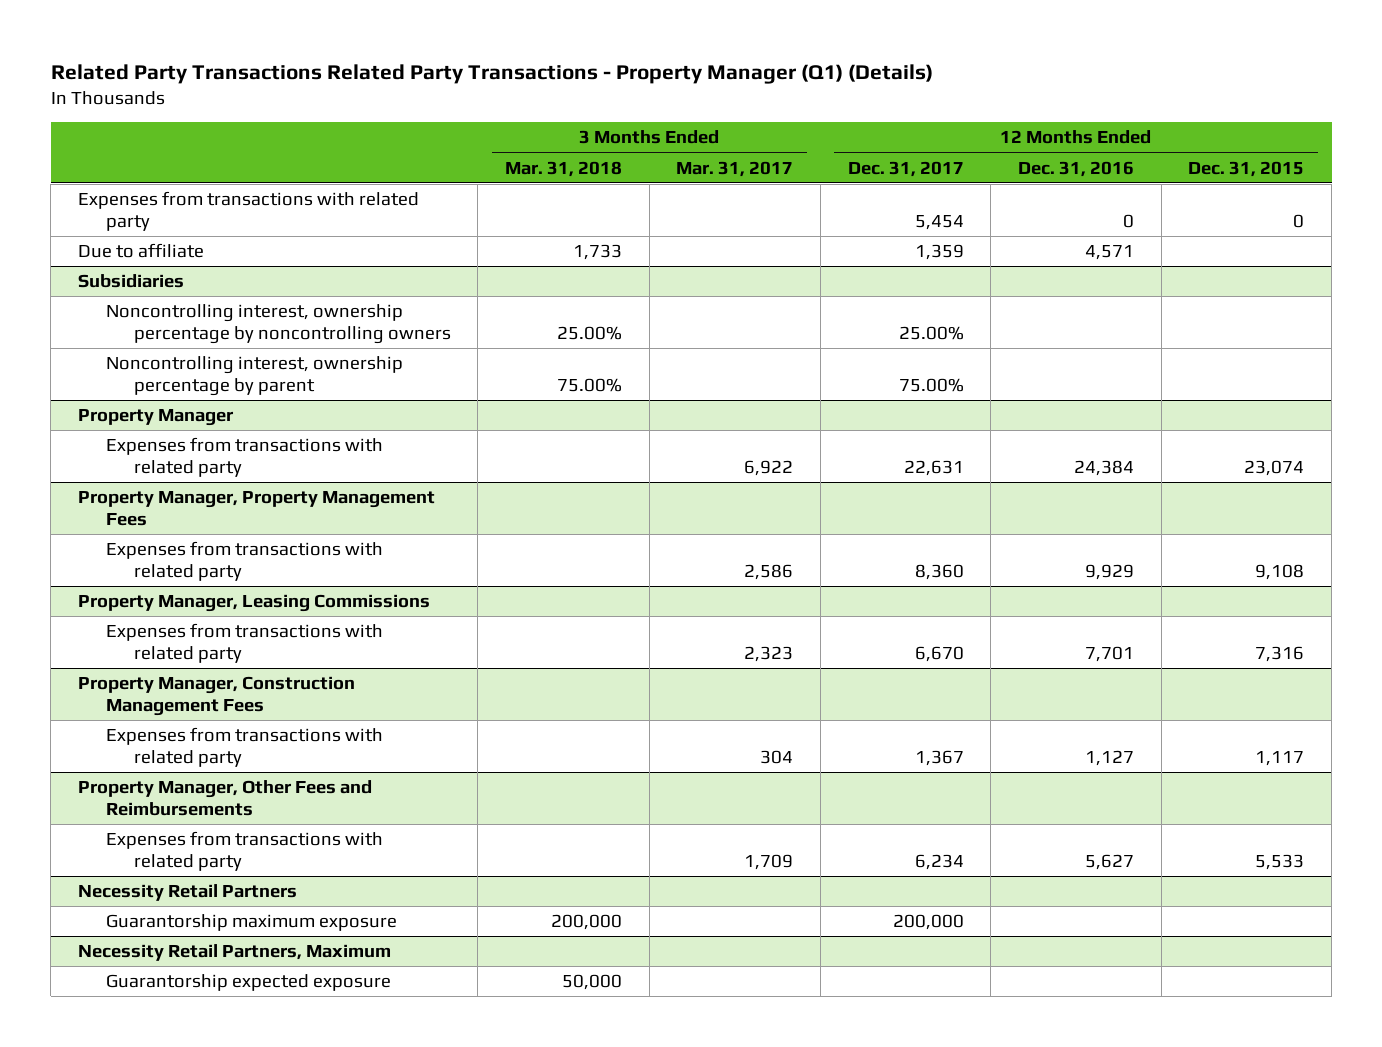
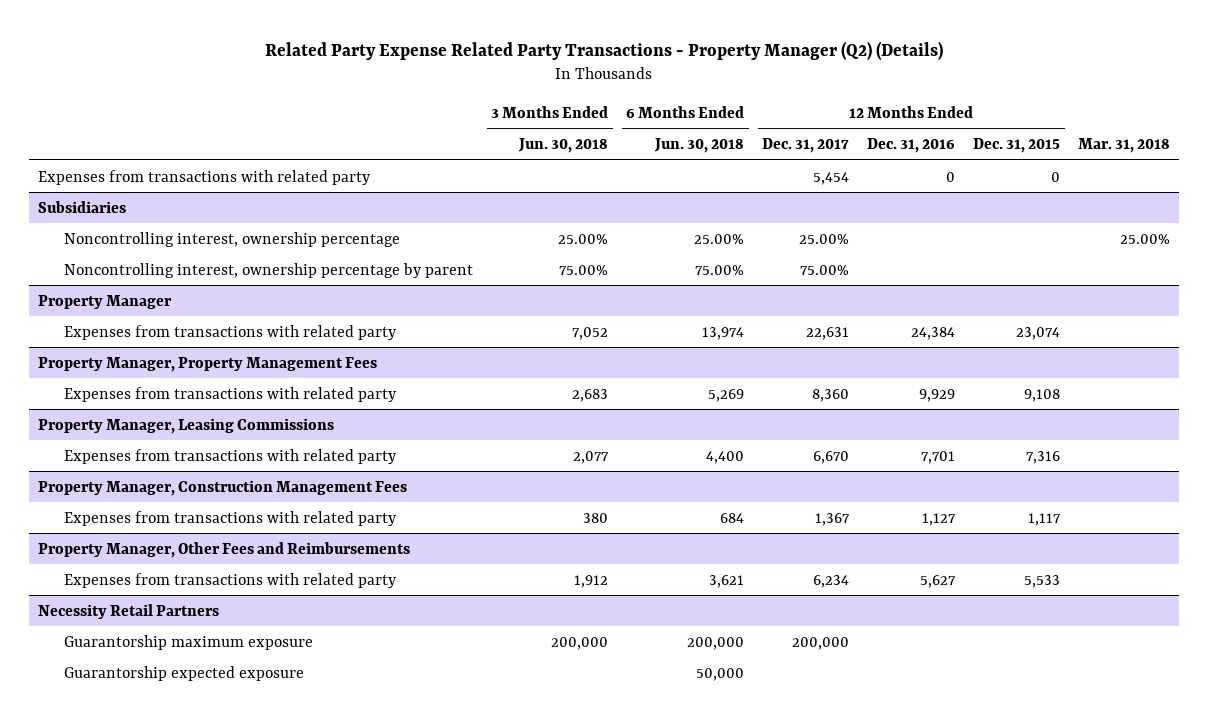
- Related Party Transactions Related Party Transactions - Property Manager (Q1) (Details)
+ Related Party Expense Related Party Transactions - Property Manager (Q2) (Details)
- | 3 Months Ended Mar. 31, 2018 | 3 Months Ended Mar. 31, 2017 | 12 Months Ended Dec. 31, 2017 | 12 Months Ended Dec. 31, 2016 | 12 Months Ended Dec. 31, 2015
+ | 3 Months Ended Jun. 30, 2018 | 6 Months Ended Jun. 30, 2018 | 12 Months Ended Dec. 31, 2017 | 12 Months Ended Dec. 31, 2016 | 12 Months Ended Dec. 31, 2015 | Mar. 31, 2018
- Due to affiliate | 1,733 | | 1,359 | 4,571 |
@ Subsidiaries
- Noncontrolling interest, ownership percentage by noncontrolling owners | 25.00% | | 25.00% | |
+ Noncontrolling interest, ownership percentage | 25.00% | 25.00% | 25.00% | | | 25.00%
- Necessity Retail Partners, Maximum

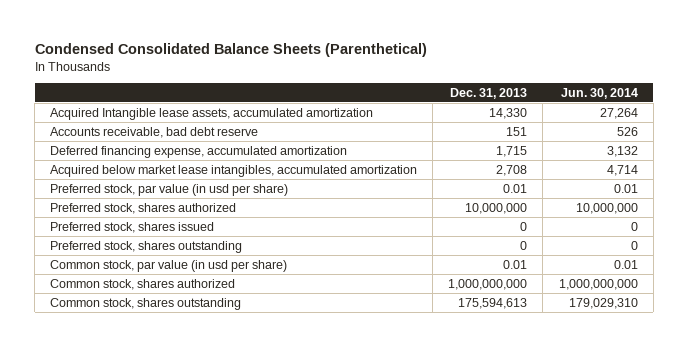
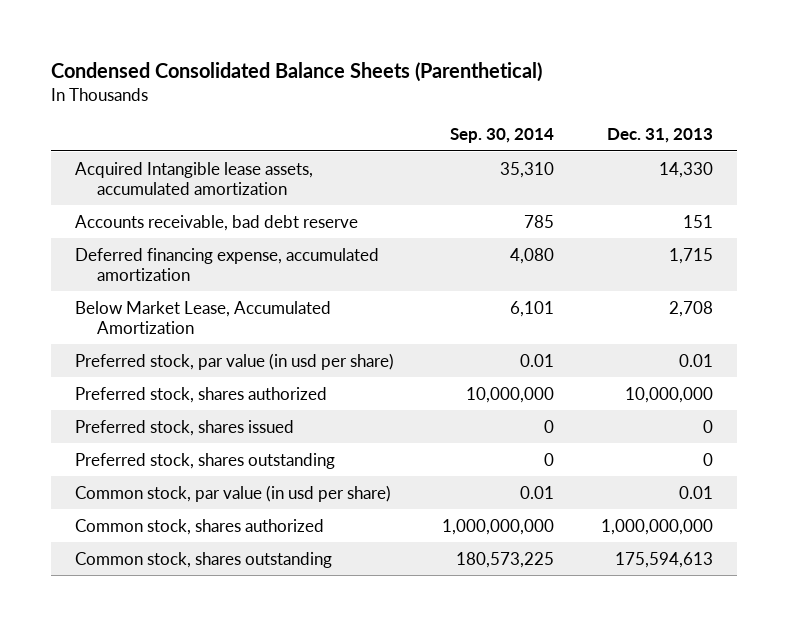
- | Dec. 31, 2013 | Jun. 30, 2014
+ | Sep. 30, 2014 | Dec. 31, 2013
- Acquired below market lease intangibles, accumulated amortization | 2,708 | 4,714
+ Below Market Lease, Accumulated Amortization | 6,101 | 2,708

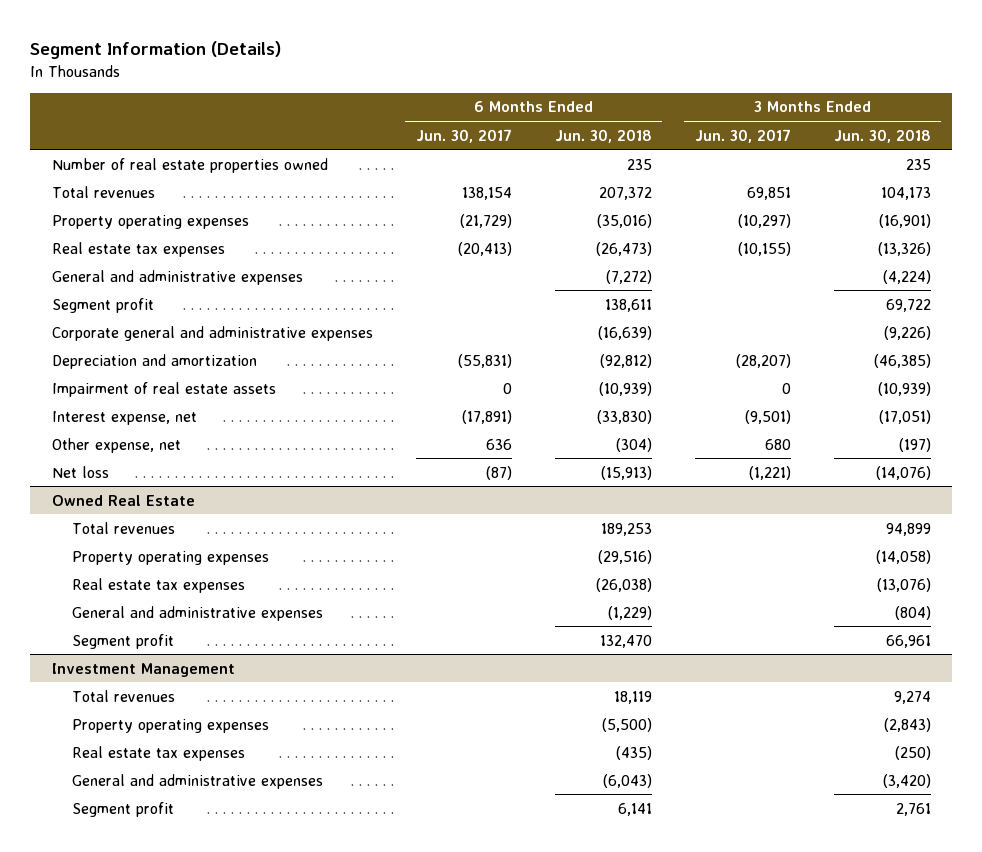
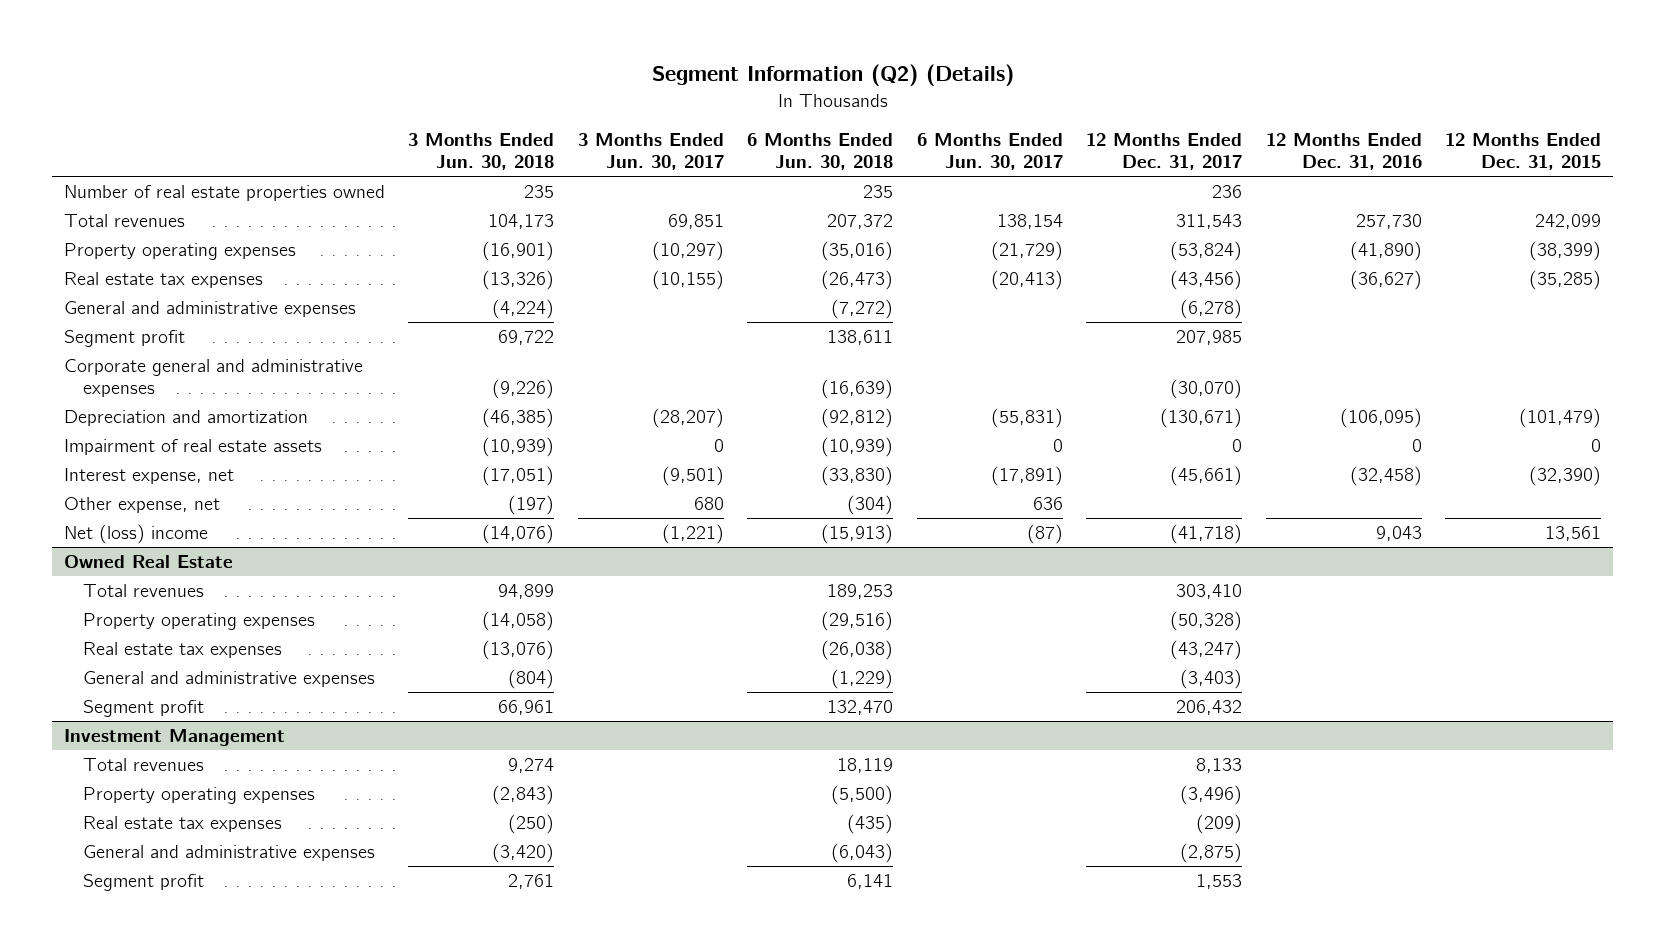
- Segment Information (Details)
+ Segment Information (Q2) (Details)
- | 6 Months Ended Jun. 30, 2017 | 6 Months Ended Jun. 30, 2018 | 3 Months Ended Jun. 30, 2017 | 3 Months Ended Jun. 30, 2018
+ | 3 Months Ended Jun. 30, 2018 | 3 Months Ended Jun. 30, 2017 | 6 Months Ended Jun. 30, 2018 | 6 Months Ended Jun. 30, 2017 | 12 Months Ended Dec. 31, 2017 | 12 Months Ended Dec. 31, 2016 | 12 Months Ended Dec. 31, 2015
- Net loss | (87) | (15,913) | (1,221) | (14,076)
+ Net (loss) income | (14,076) | (1,221) | (15,913) | (87) | (41,718) | 9,043 | 13,561

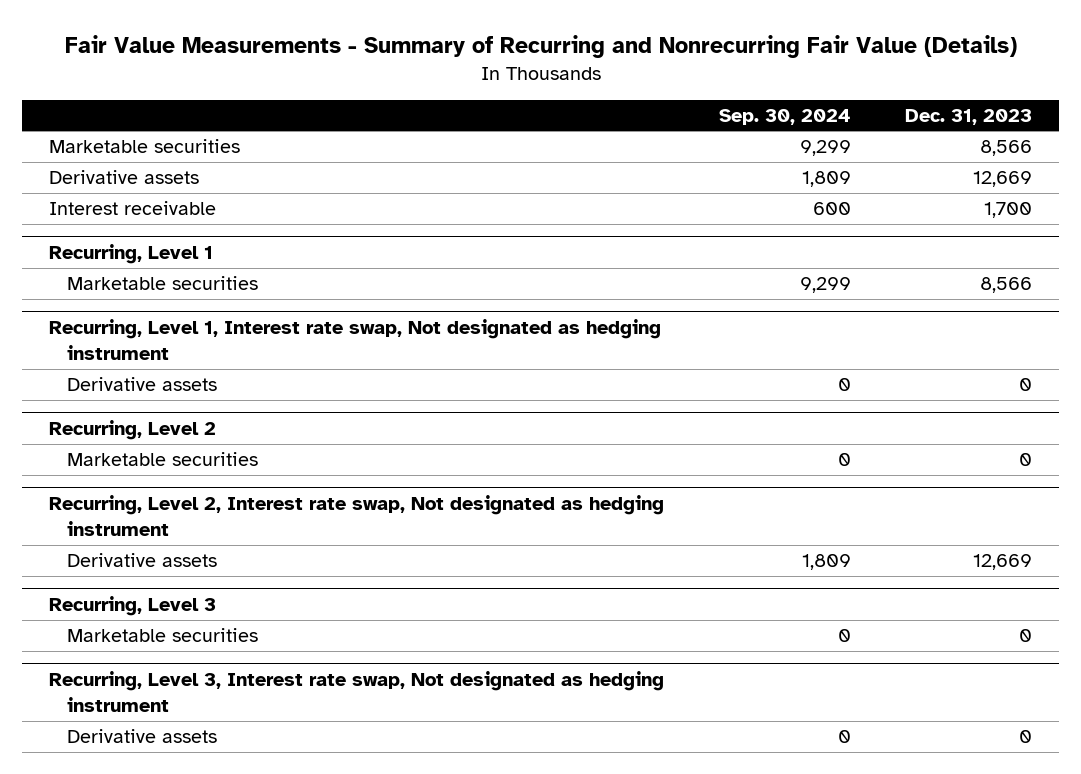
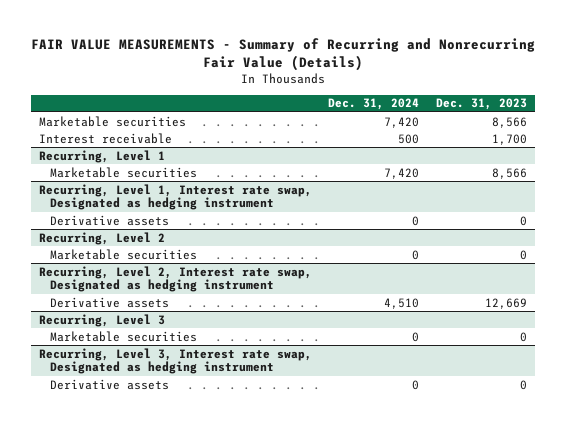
- Fair Value Measurements - Summary of Recurring and Nonrecurring Fair Value (Details)
+ FAIR VALUE MEASUREMENTS - Summary of Recurring and Nonrecurring Fair Value (Details)
- | Sep. 30, 2024 | Dec. 31, 2023
+ | Dec. 31, 2024 | Dec. 31, 2023
- Derivative assets | 1,809 | 12,669
- Recurring, Level 1, Interest rate swap, Not designated as hedging instrument
+ Recurring, Level 1, Interest rate swap, Designated as hedging instrument
- Recurring, Level 2, Interest rate swap, Not designated as hedging instrument
+ Recurring, Level 2, Interest rate swap, Designated as hedging instrument
- Recurring, Level 3, Interest rate swap, Not designated as hedging instrument
+ Recurring, Level 3, Interest rate swap, Designated as hedging instrument

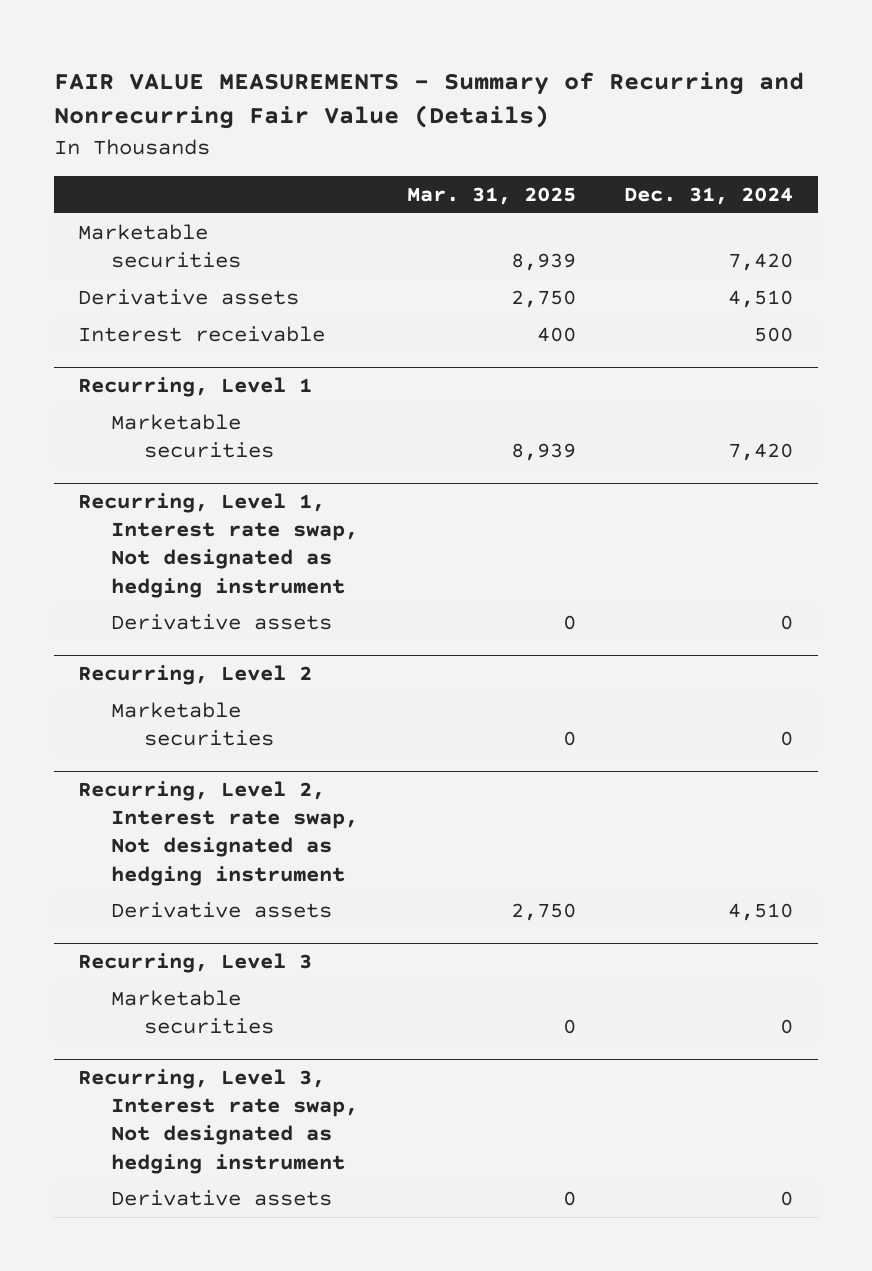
- | Dec. 31, 2024 | Dec. 31, 2023
+ | Mar. 31, 2025 | Dec. 31, 2024
+ Derivative assets | 2,750 | 4,510
- Recurring, Level 1, Interest rate swap, Designated as hedging instrument
+ Recurring, Level 1, Interest rate swap, Not designated as hedging instrument
- Recurring, Level 2, Interest rate swap, Designated as hedging instrument
+ Recurring, Level 2, Interest rate swap, Not designated as hedging instrument
- Recurring, Level 3, Interest rate swap, Designated as hedging instrument
+ Recurring, Level 3, Interest rate swap, Not designated as hedging instrument

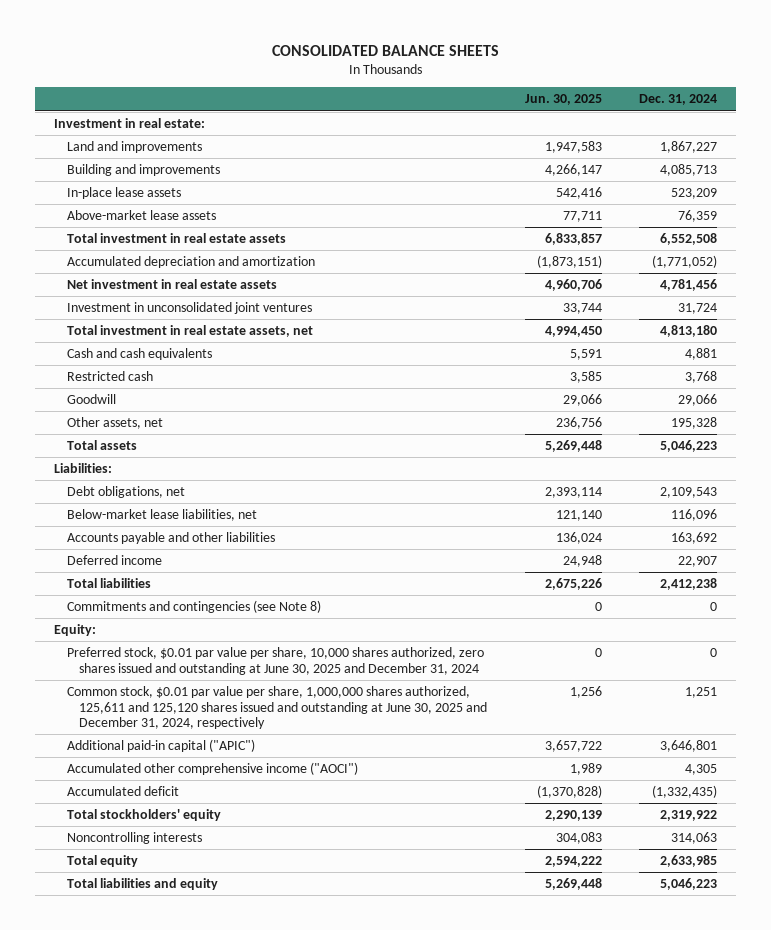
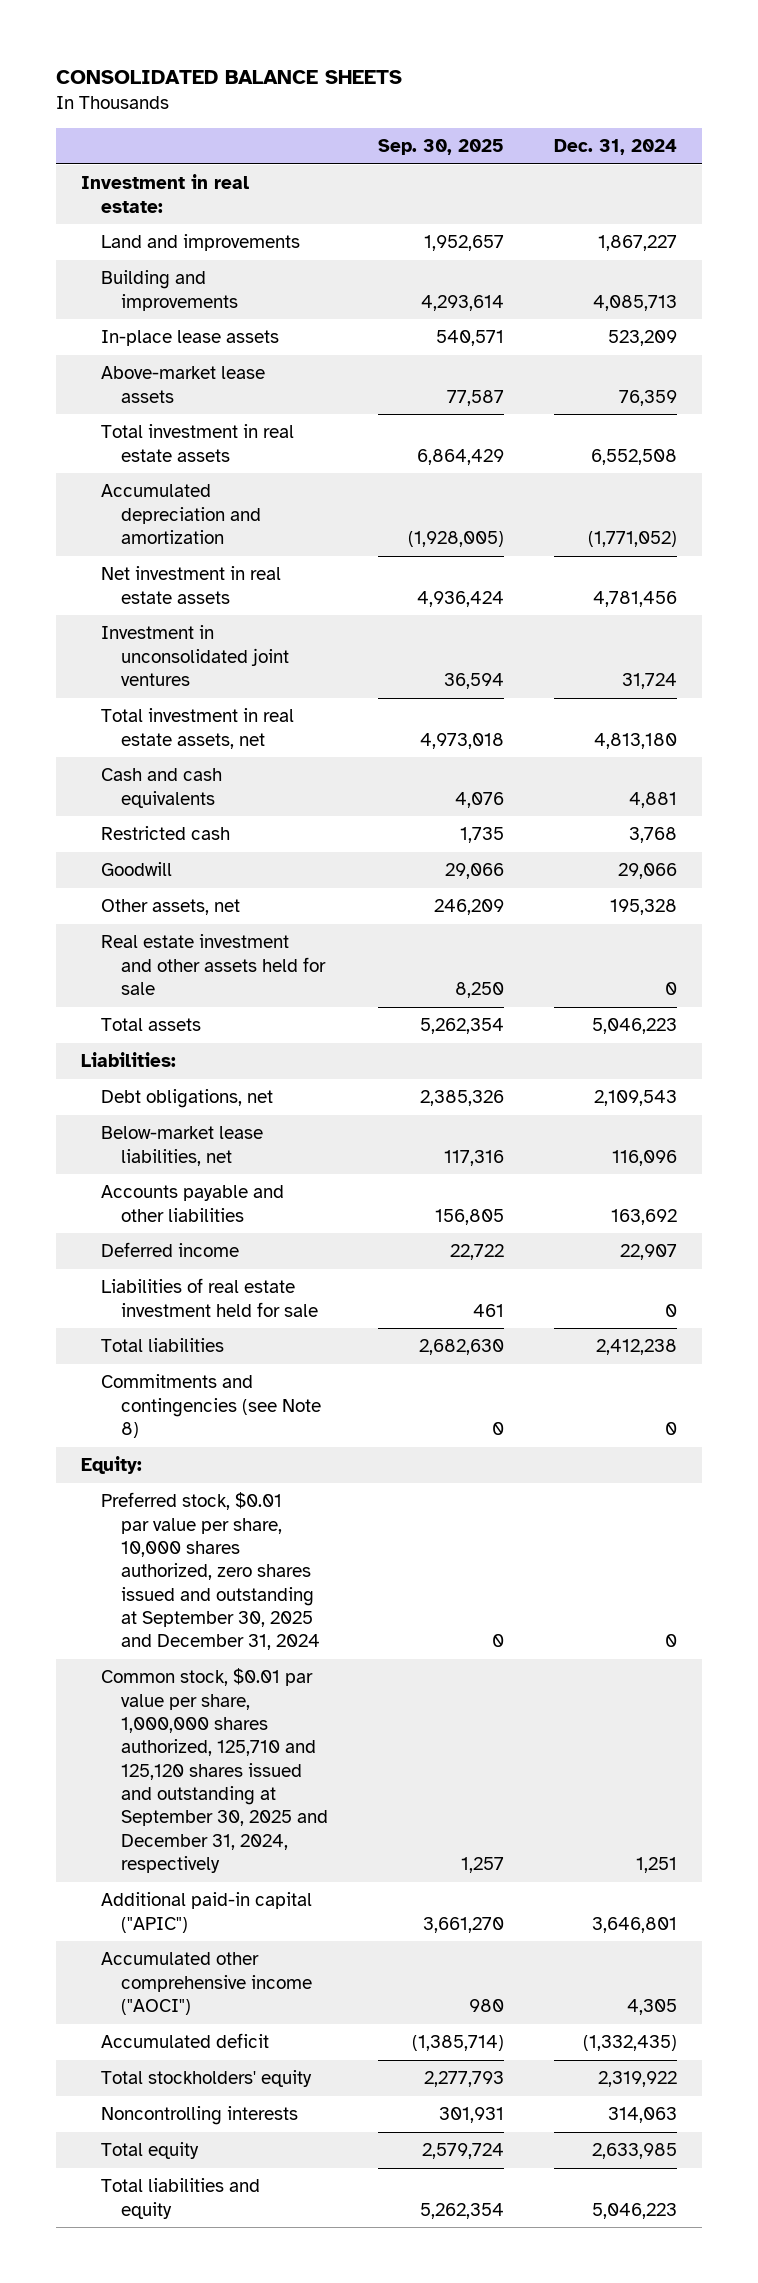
- | Jun. 30, 2025 | Dec. 31, 2024
+ | Sep. 30, 2025 | Dec. 31, 2024
+ Real estate investment and other assets held for sale | 8,250 | 0
+ Liabilities of real estate investment held for sale | 461 | 0
- Preferred stock, $0.01 par value per share, 10,000 shares authorized, zero shares issued and outstanding at June 30, 2025 and December 31, 2024 | 0 | 0
- Common stock, $0.01 par value per share, 1,000,000 shares authorized, 125,611 and 125,120 shares issued and outstanding at June 30, 2025 and December 31, 2024, respectively | 1,256 | 1,251
+ Preferred stock, $0.01 par value per share, 10,000 shares authorized, zero shares issued and outstanding at September 30, 2025 and December 31, 2024 | 0 | 0
+ Common stock, $0.01 par value per share, 1,000,000 shares authorized, 125,710 and 125,120 shares issued and outstanding at September 30, 2025 and December 31, 2024, respectively | 1,257 | 1,251

